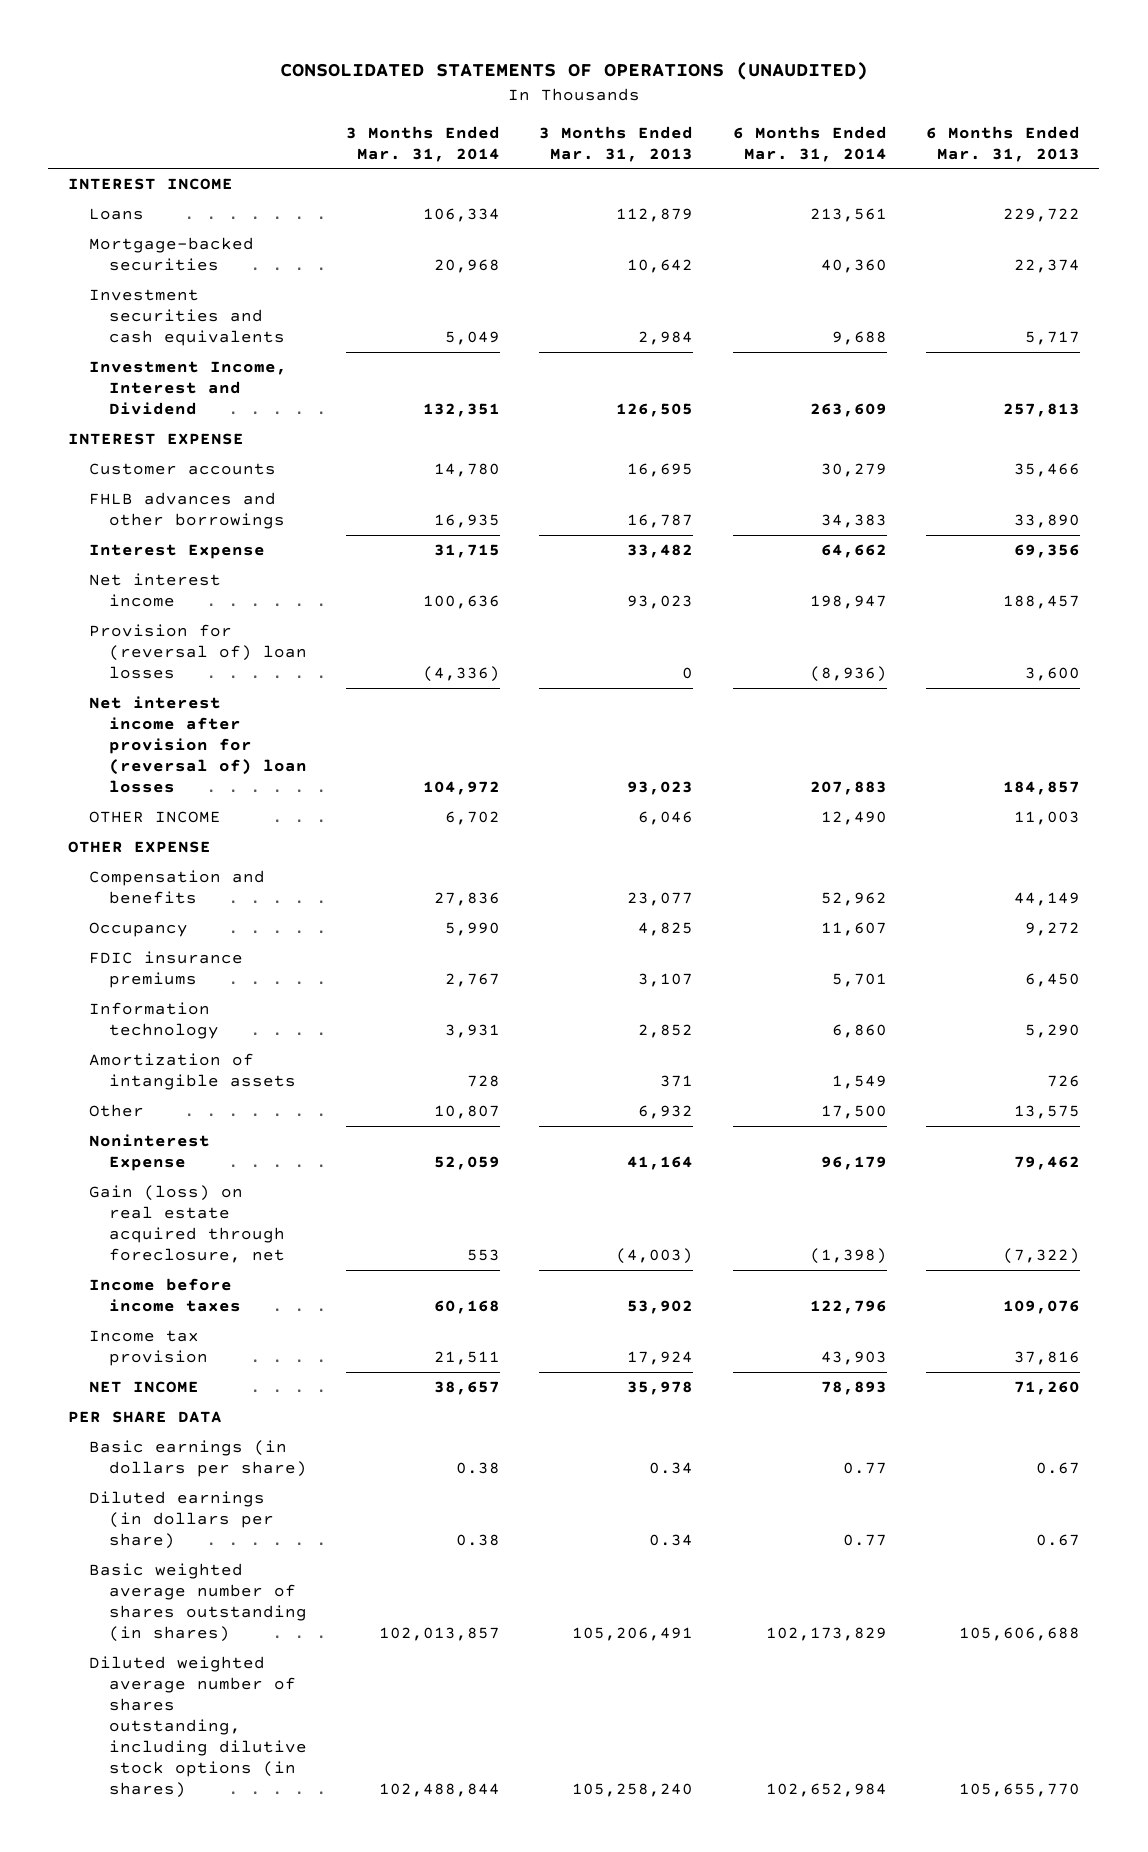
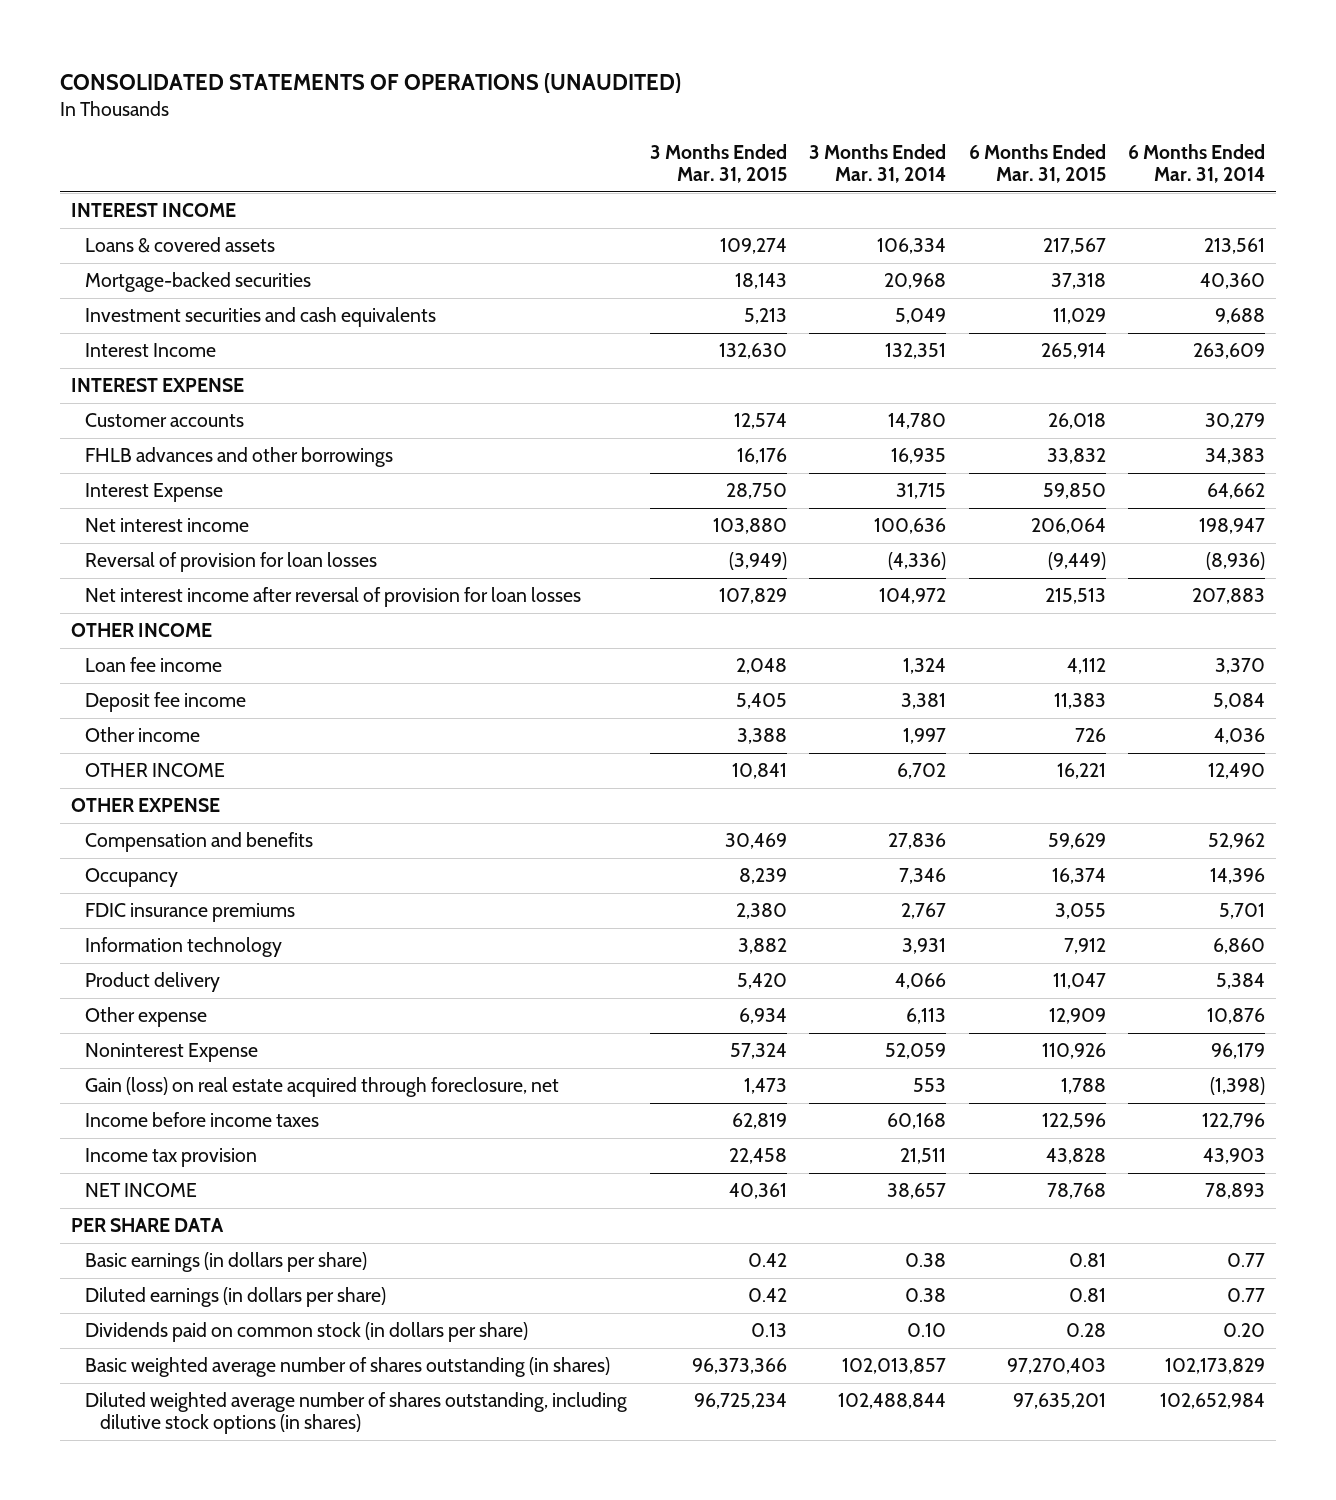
- | 3 Months Ended Mar. 31, 2014 | 3 Months Ended Mar. 31, 2013 | 6 Months Ended Mar. 31, 2014 | 6 Months Ended Mar. 31, 2013
+ | 3 Months Ended Mar. 31, 2015 | 3 Months Ended Mar. 31, 2014 | 6 Months Ended Mar. 31, 2015 | 6 Months Ended Mar. 31, 2014
- Loans | 106,334 | 112,879 | 213,561 | 229,722
+ Loans & covered assets | 109,274 | 106,334 | 217,567 | 213,561
- Investment Income, Interest and Dividend | 132,351 | 126,505 | 263,609 | 257,813
+ Interest Income | 132,630 | 132,351 | 265,914 | 263,609
- Provision for (reversal of) loan losses | (4,336) | 0 | (8,936) | 3,600
- Net interest income after provision for (reversal of) loan losses | 104,972 | 93,023 | 207,883 | 184,857
+ Reversal of provision for loan losses | (3,949) | (4,336) | (9,449) | (8,936)
+ Net interest income after reversal of provision for loan losses | 107,829 | 104,972 | 215,513 | 207,883
+ OTHER INCOME
+ Loan fee income | 2,048 | 1,324 | 4,112 | 3,370
+ Deposit fee income | 5,405 | 3,381 | 11,383 | 5,084
+ Other income | 3,388 | 1,997 | 726 | 4,036
- Occupancy | 5,990 | 4,825 | 11,607 | 9,272
+ Occupancy | 8,239 | 7,346 | 16,374 | 14,396
- Amortization of intangible assets | 728 | 371 | 1,549 | 726
- Other | 10,807 | 6,932 | 17,500 | 13,575
+ Product delivery | 5,420 | 4,066 | 11,047 | 5,384
+ Other expense | 6,934 | 6,113 | 12,909 | 10,876
+ Dividends paid on common stock (in dollars per share) | 0.13 | 0.10 | 0.28 | 0.20

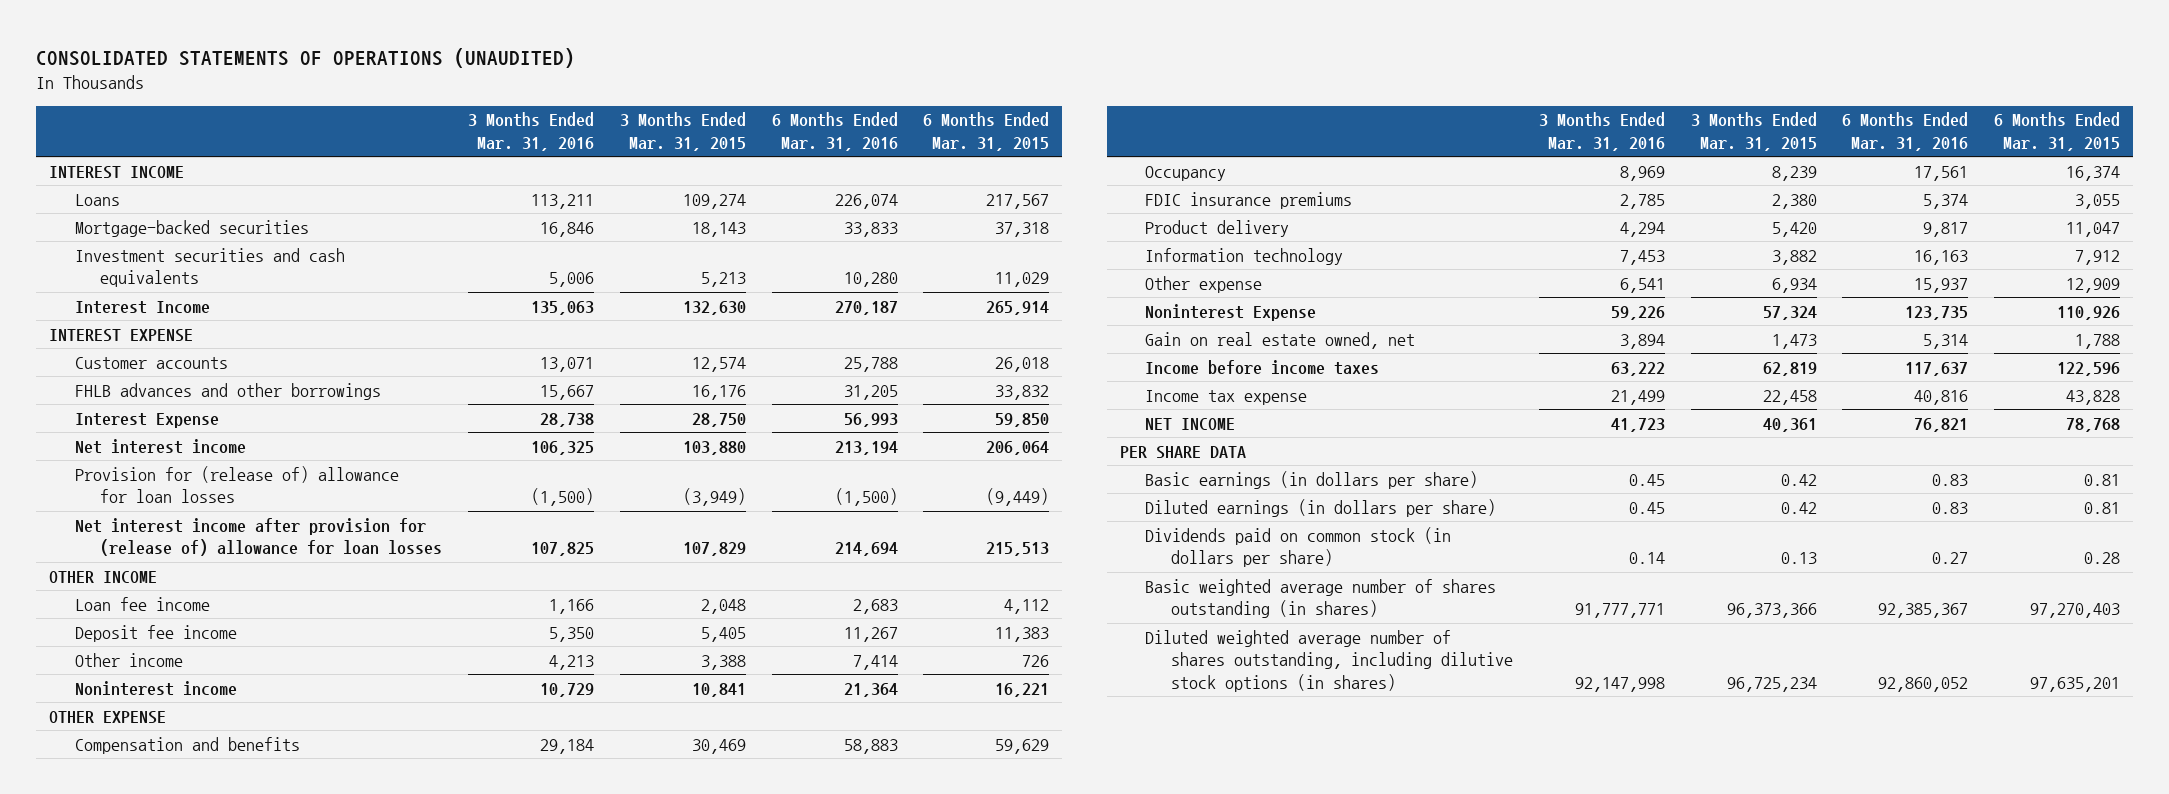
- | 3 Months Ended Mar. 31, 2015 | 3 Months Ended Mar. 31, 2014 | 6 Months Ended Mar. 31, 2015 | 6 Months Ended Mar. 31, 2014
+ | 3 Months Ended Mar. 31, 2016 | 3 Months Ended Mar. 31, 2015 | 6 Months Ended Mar. 31, 2016 | 6 Months Ended Mar. 31, 2015
- Loans & covered assets | 109,274 | 106,334 | 217,567 | 213,561
+ Loans | 113,211 | 109,274 | 226,074 | 217,567
- Reversal of provision for loan losses | (3,949) | (4,336) | (9,449) | (8,936)
- Net interest income after reversal of provision for loan losses | 107,829 | 104,972 | 215,513 | 207,883
+ Provision for (release of) allowance for loan losses | (1,500) | (3,949) | (1,500) | (9,449)
+ Net interest income after provision for (release of) allowance for loan losses | 107,825 | 107,829 | 214,694 | 215,513
- OTHER INCOME | 10,841 | 6,702 | 16,221 | 12,490
+ Noninterest income | 10,729 | 10,841 | 21,364 | 16,221
moved down: Information technology | 7,453 | 3,882 | 16,163 | 7,912
- Gain (loss) on real estate acquired through foreclosure, net | 1,473 | 553 | 1,788 | (1,398)
+ Gain on real estate owned, net | 3,894 | 1,473 | 5,314 | 1,788
- Income tax provision | 22,458 | 21,511 | 43,828 | 43,903
+ Income tax expense | 21,499 | 22,458 | 40,816 | 43,828

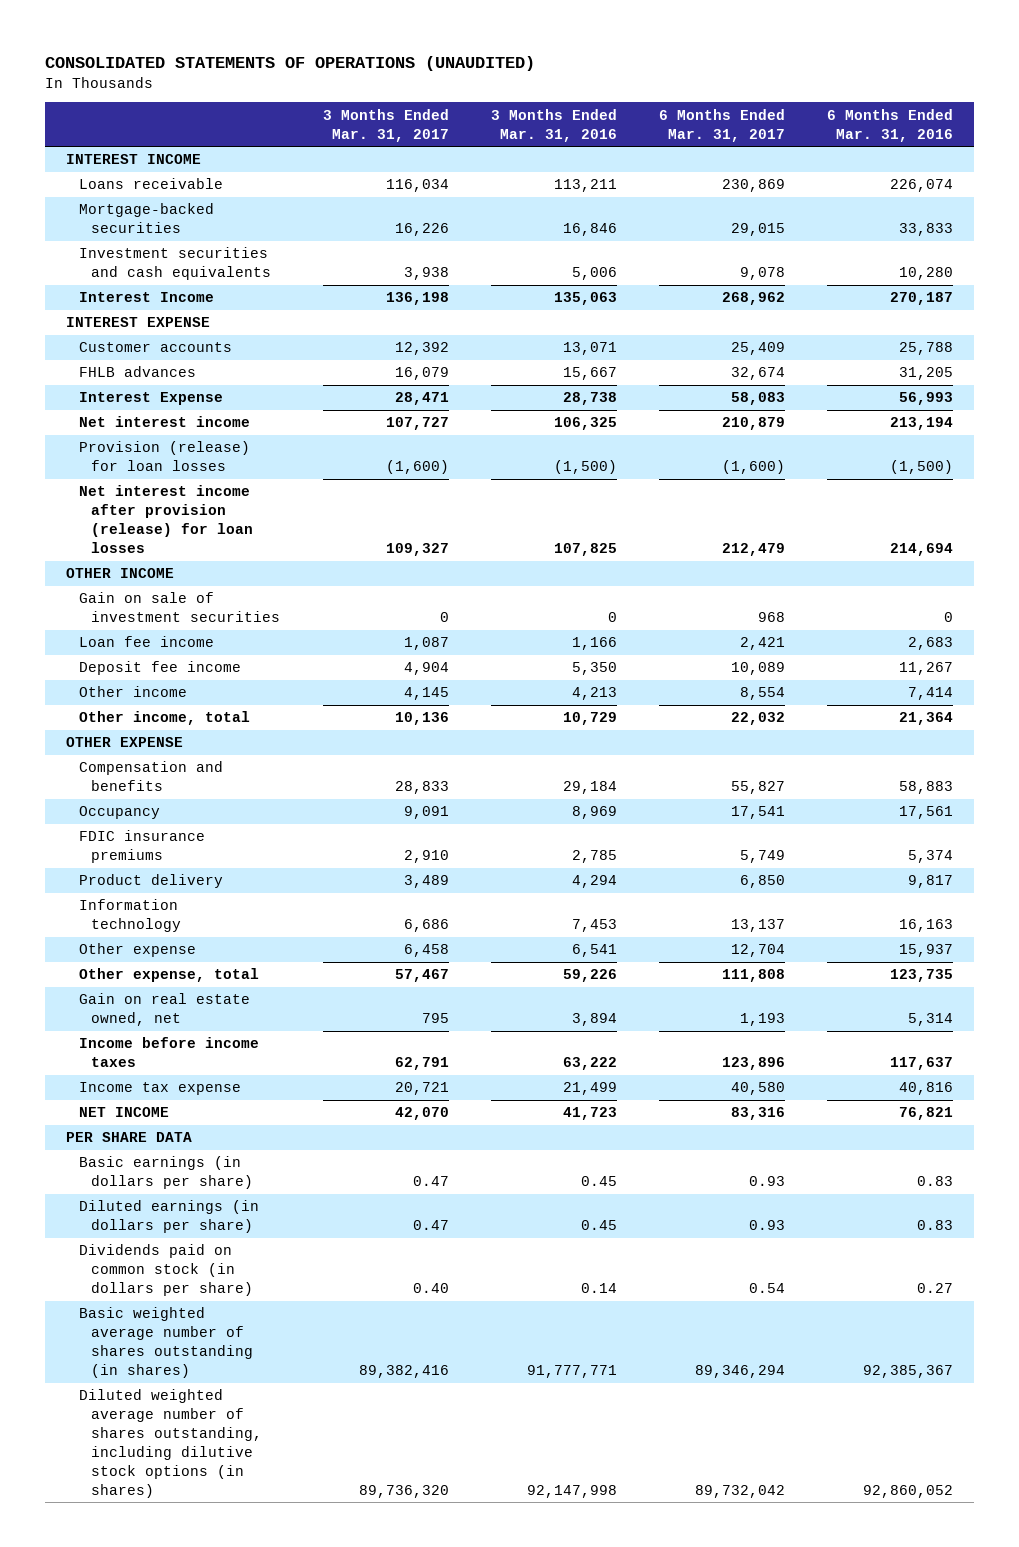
- | 3 Months Ended Mar. 31, 2016 | 3 Months Ended Mar. 31, 2015 | 6 Months Ended Mar. 31, 2016 | 6 Months Ended Mar. 31, 2015
+ | 3 Months Ended Mar. 31, 2017 | 3 Months Ended Mar. 31, 2016 | 6 Months Ended Mar. 31, 2017 | 6 Months Ended Mar. 31, 2016
- Loans | 113,211 | 109,274 | 226,074 | 217,567
+ Loans receivable | 116,034 | 113,211 | 230,869 | 226,074
- FHLB advances and other borrowings | 15,667 | 16,176 | 31,205 | 33,832
+ FHLB advances | 16,079 | 15,667 | 32,674 | 31,205
- Provision for (release of) allowance for loan losses | (1,500) | (3,949) | (1,500) | (9,449)
- Net interest income after provision for (release of) allowance for loan losses | 107,825 | 107,829 | 214,694 | 215,513
+ Provision (release) for loan losses | (1,600) | (1,500) | (1,600) | (1,500)
+ Net interest income after provision (release) for loan losses | 109,327 | 107,825 | 212,479 | 214,694
+ Gain on sale of investment securities | 0 | 0 | 968 | 0
- Noninterest income | 10,729 | 10,841 | 21,364 | 16,221
+ Other income, total | 10,136 | 10,729 | 22,032 | 21,364
- Noninterest Expense | 59,226 | 57,324 | 123,735 | 110,926
+ Other expense, total | 57,467 | 59,226 | 111,808 | 123,735

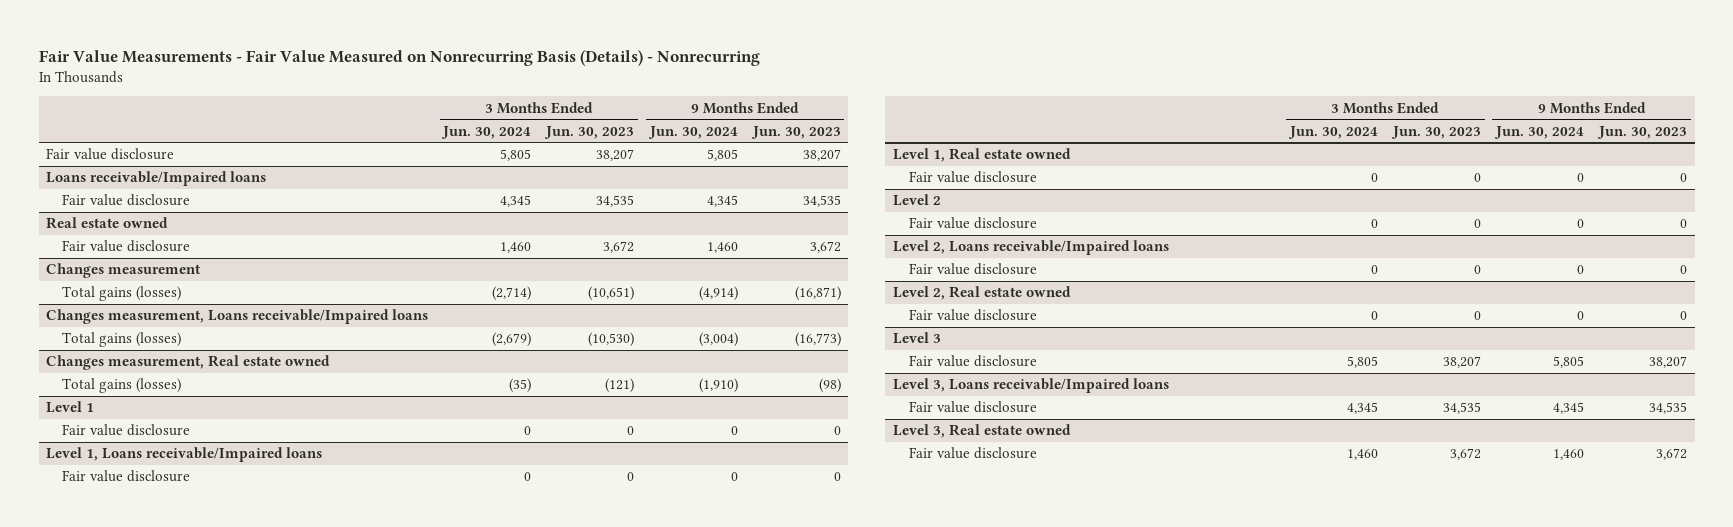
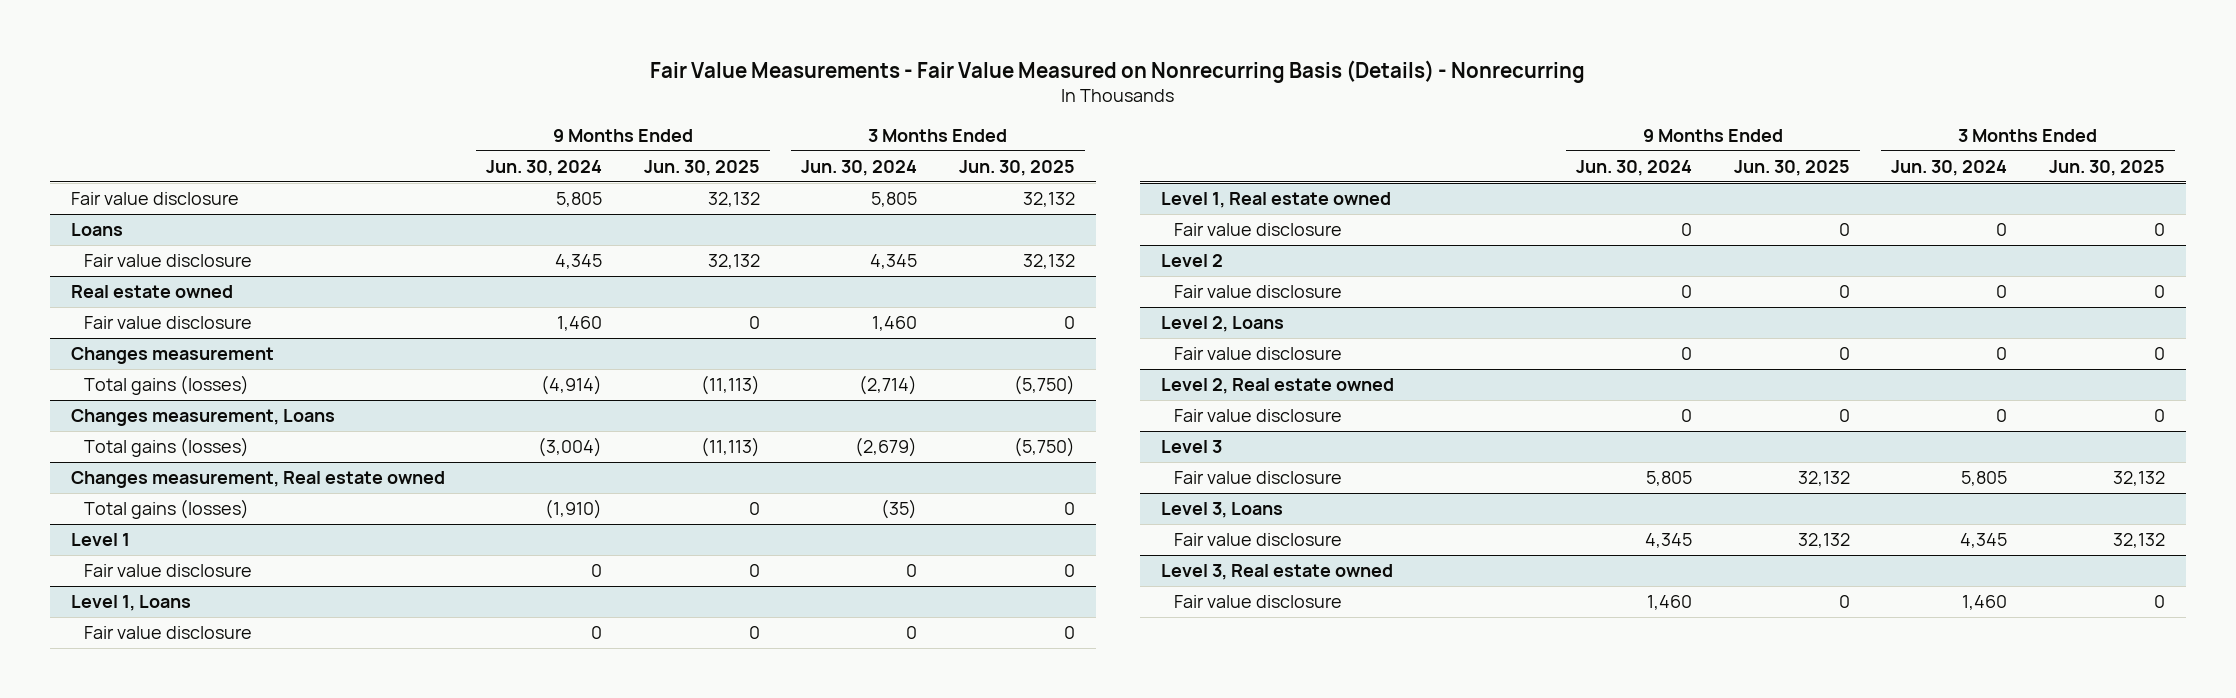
- | 3 Months Ended Jun. 30, 2024 | 3 Months Ended Jun. 30, 2023 | 9 Months Ended Jun. 30, 2024 | 9 Months Ended Jun. 30, 2023
+ | 9 Months Ended Jun. 30, 2024 | 9 Months Ended Jun. 30, 2025 | 3 Months Ended Jun. 30, 2024 | 3 Months Ended Jun. 30, 2025
- Loans receivable/Impaired loans
+ Loans
- Changes measurement, Loans receivable/Impaired loans
+ Changes measurement, Loans
- Level 1, Loans receivable/Impaired loans
+ Level 1, Loans
- Level 2, Loans receivable/Impaired loans
+ Level 2, Loans
- Level 3, Loans receivable/Impaired loans
+ Level 3, Loans

